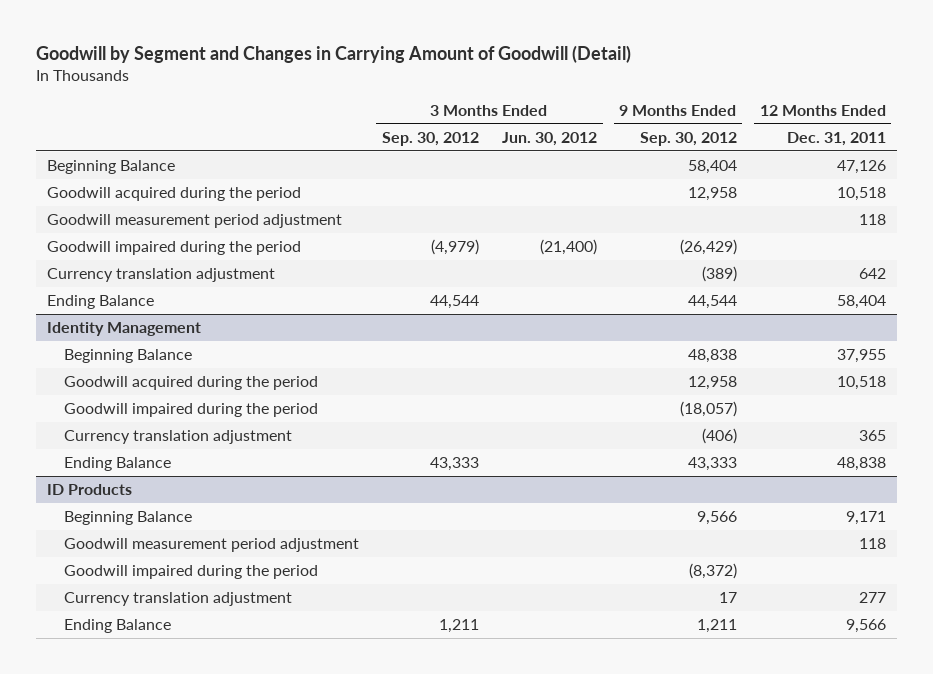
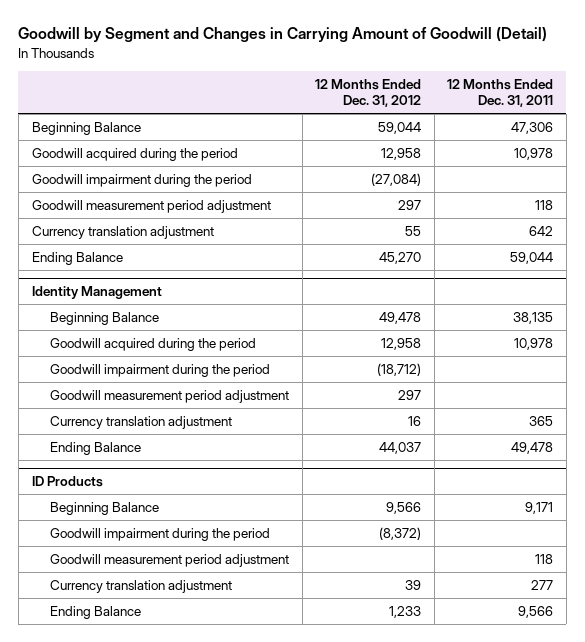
- | 3 Months Ended Sep. 30, 2012 | 3 Months Ended Jun. 30, 2012 | 9 Months Ended Sep. 30, 2012 | 12 Months Ended Dec. 31, 2011
+ | 12 Months Ended Dec. 31, 2012 | 12 Months Ended Dec. 31, 2011
- Beginning Balance | | | 58,404 | 47,126
- Goodwill acquired during the period | | | 12,958 | 10,518
+ Beginning Balance | 59,044 | 47,306
+ Goodwill acquired during the period | 12,958 | 10,978
+ Goodwill impairment during the period | (27,084) |
- Goodwill impaired during the period | (4,979) | (21,400) | (26,429) |
- Ending Balance | 44,544 | | 44,544 | 58,404
+ Ending Balance | 45,270 | 59,044
@ Identity Management
- Beginning Balance | | | 48,838 | 37,955
- Goodwill acquired during the period | | | 12,958 | 10,518
- Goodwill impaired during the period | | | (18,057) |
+ Beginning Balance | 49,478 | 38,135
+ Goodwill acquired during the period | 12,958 | 10,978
+ Goodwill impairment during the period | (18,712) |
+ Goodwill measurement period adjustment | 297 |
- Ending Balance | 43,333 | | 43,333 | 48,838
+ Ending Balance | 44,037 | 49,478
@ ID Products
+ Goodwill impairment during the period | (8,372) |
- Goodwill impaired during the period | | | (8,372) |

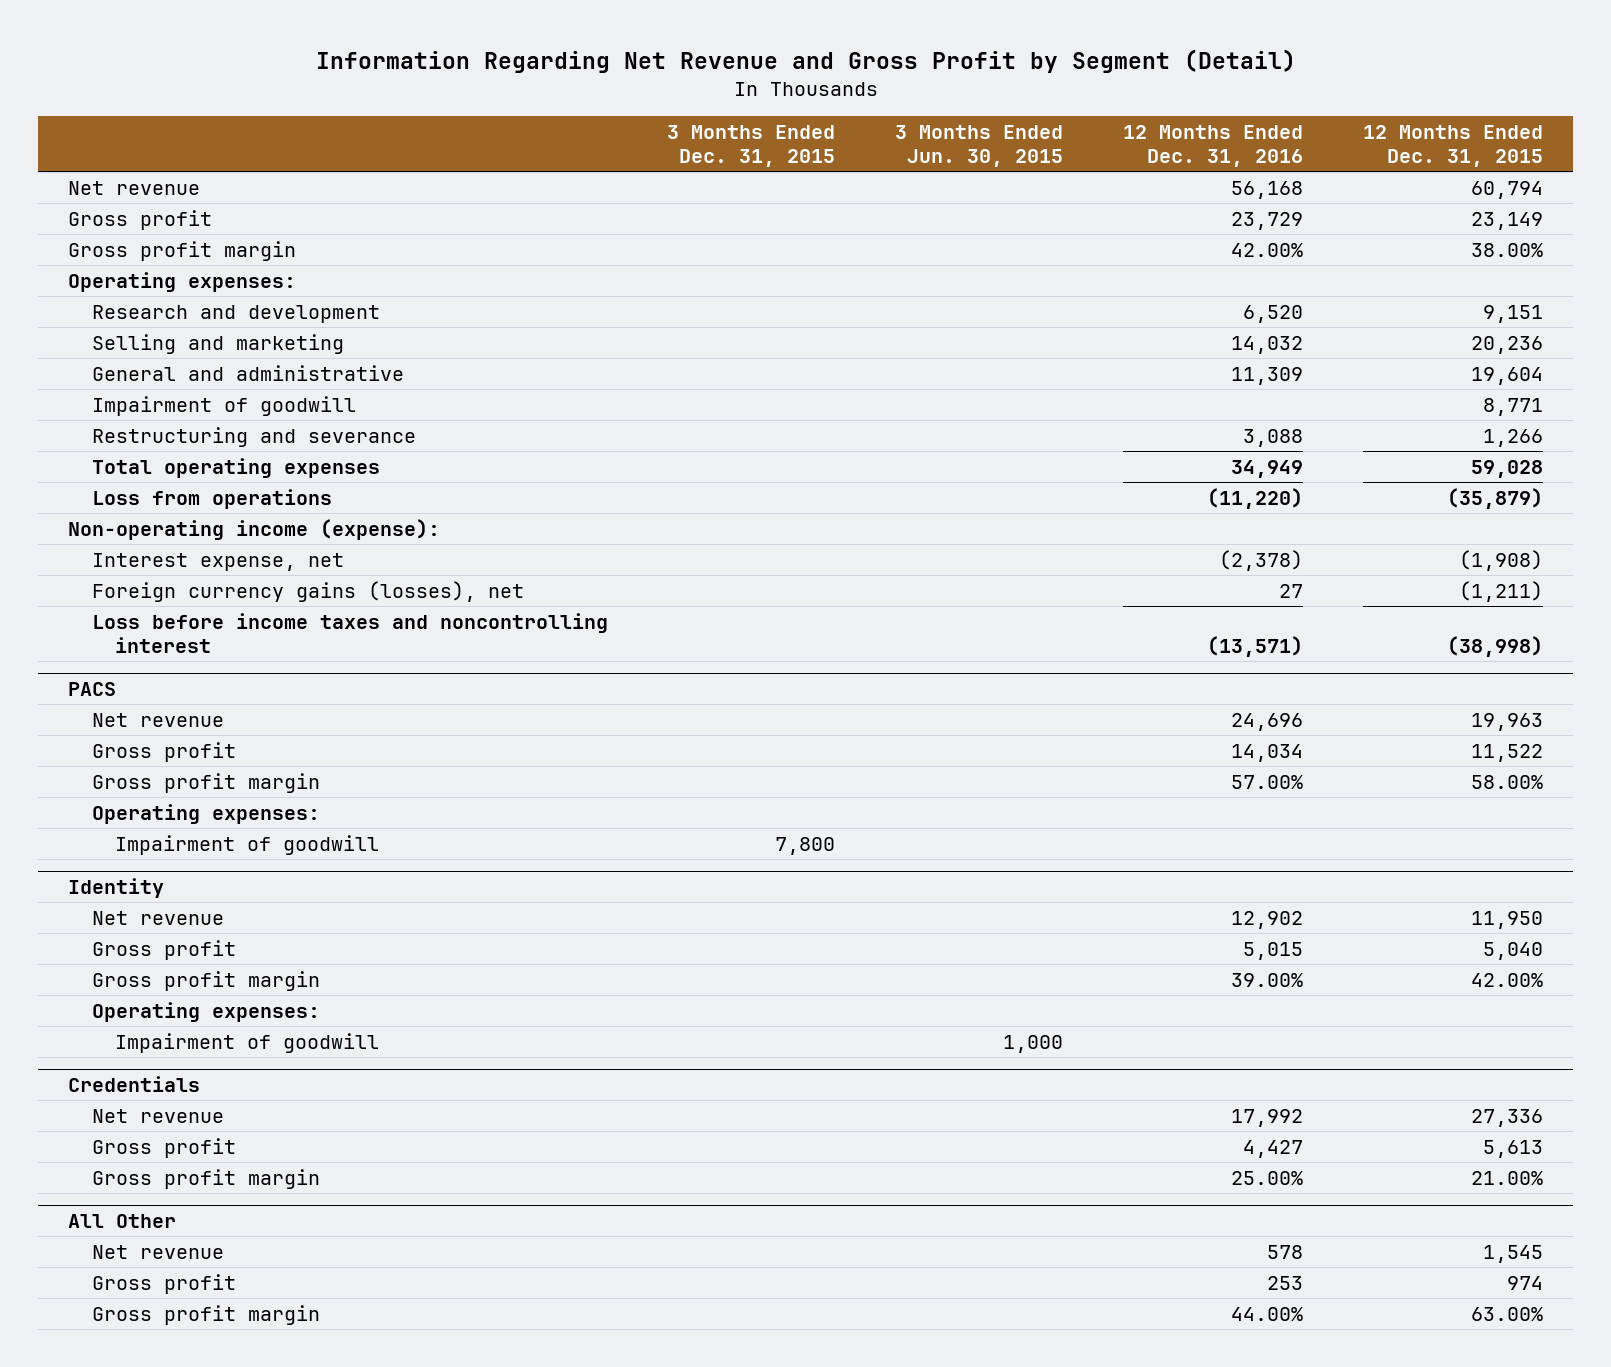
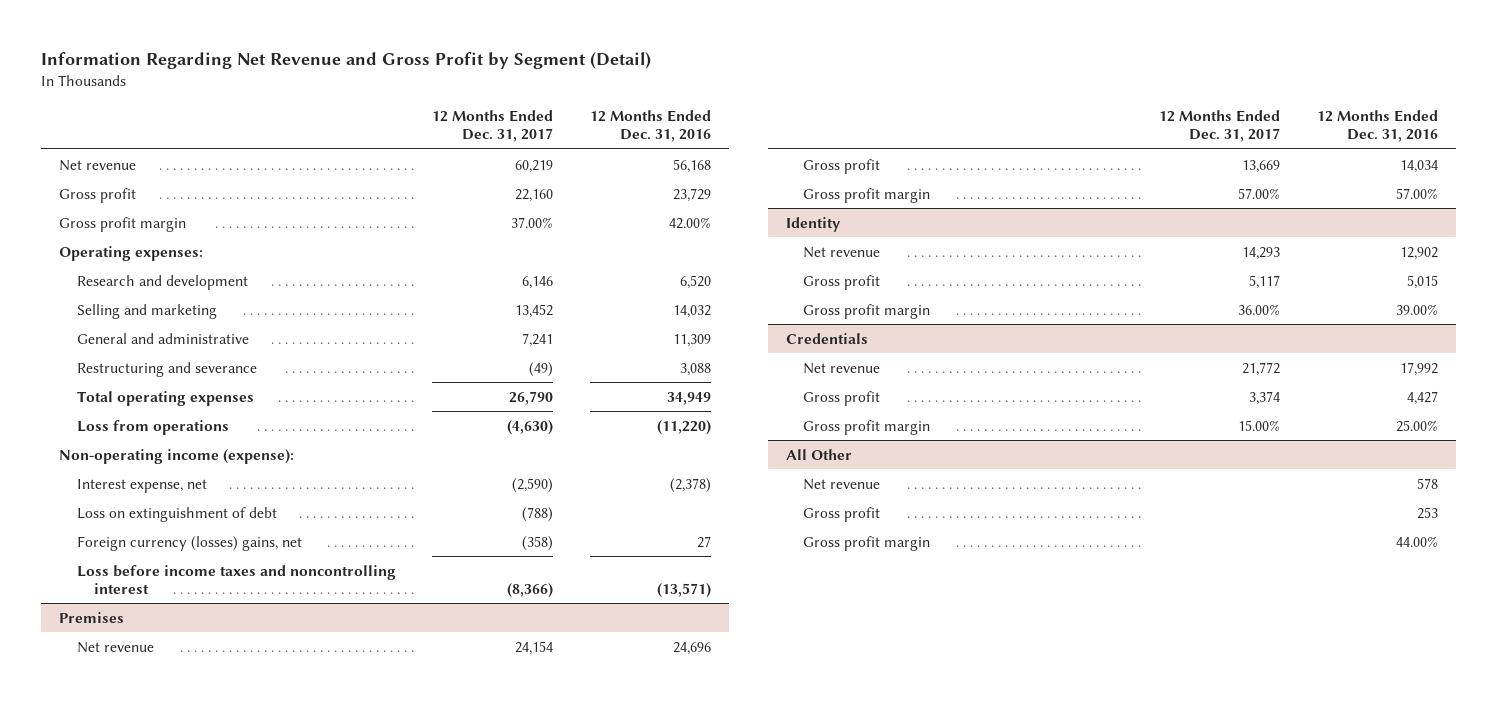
- | 3 Months Ended Dec. 31, 2015 | 3 Months Ended Jun. 30, 2015 | 12 Months Ended Dec. 31, 2016 | 12 Months Ended Dec. 31, 2015
+ | 12 Months Ended Dec. 31, 2017 | 12 Months Ended Dec. 31, 2016
- Impairment of goodwill | | | | 8,771
- Foreign currency gains (losses), net | | | 27 | (1,211)
+ Loss on extinguishment of debt | (788) |
+ Foreign currency (losses) gains, net | (358) | 27
- PACS
+ Premises
- Operating expenses:
- Impairment of goodwill | 7,800 | | |
@ Identity
- Operating expenses:
- Impairment of goodwill | | 1,000 | |

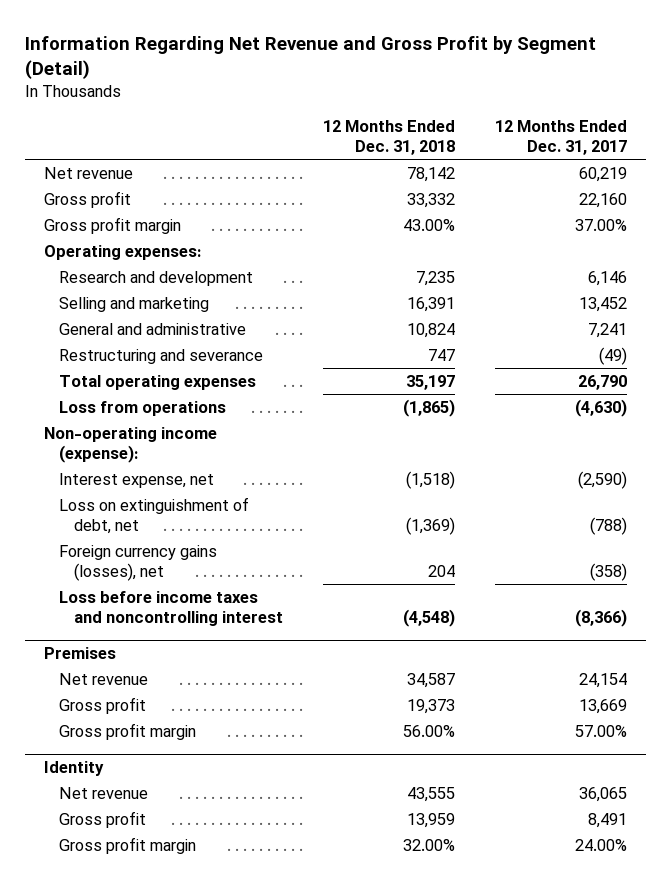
- | 12 Months Ended Dec. 31, 2017 | 12 Months Ended Dec. 31, 2016
+ | 12 Months Ended Dec. 31, 2018 | 12 Months Ended Dec. 31, 2017
- Loss on extinguishment of debt | (788) |
- Foreign currency (losses) gains, net | (358) | 27
+ Loss on extinguishment of debt, net | (1,369) | (788)
+ Foreign currency gains (losses), net | 204 | (358)
@ Identity
- Net revenue | 14,293 | 12,902
- Gross profit | 5,117 | 5,015
- Gross profit margin | 36.00% | 39.00%
- Credentials
- Net revenue | 21,772 | 17,992
- Gross profit | 3,374 | 4,427
- Gross profit margin | 15.00% | 25.00%
- All Other
- Net revenue | | 578
- Gross profit | | 253
- Gross profit margin | | 44.00%
@ Identity
+ Net revenue | 43,555 | 36,065
+ Gross profit | 13,959 | 8,491
+ Gross profit margin | 32.00% | 24.00%

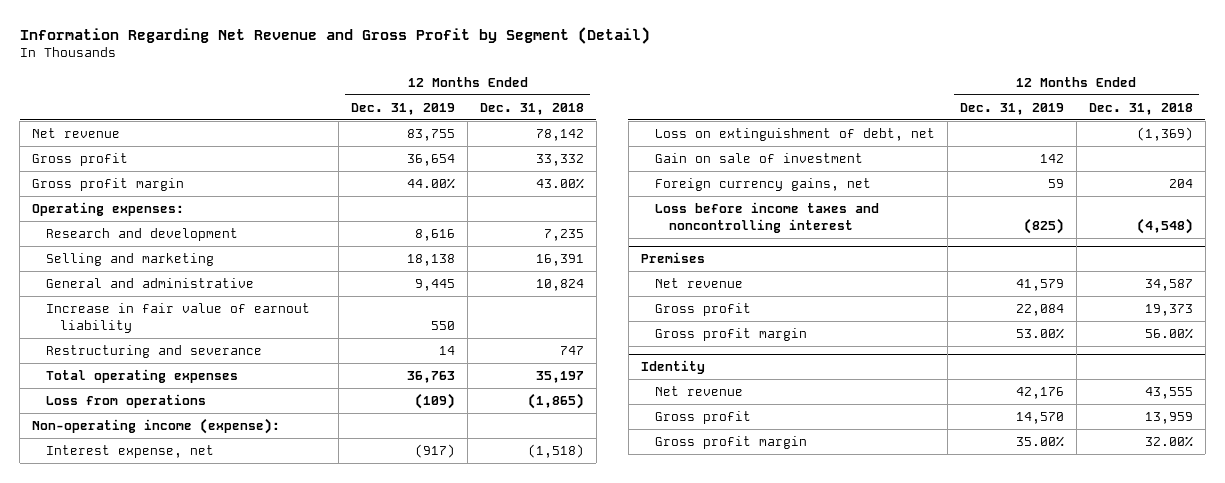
- | 12 Months Ended Dec. 31, 2018 | 12 Months Ended Dec. 31, 2017
+ | 12 Months Ended Dec. 31, 2019 | 12 Months Ended Dec. 31, 2018
+ Increase in fair value of earnout liability | 550 |
- Foreign currency gains (losses), net | 204 | (358)
+ Gain on sale of investment | 142 |
+ Foreign currency gains, net | 59 | 204

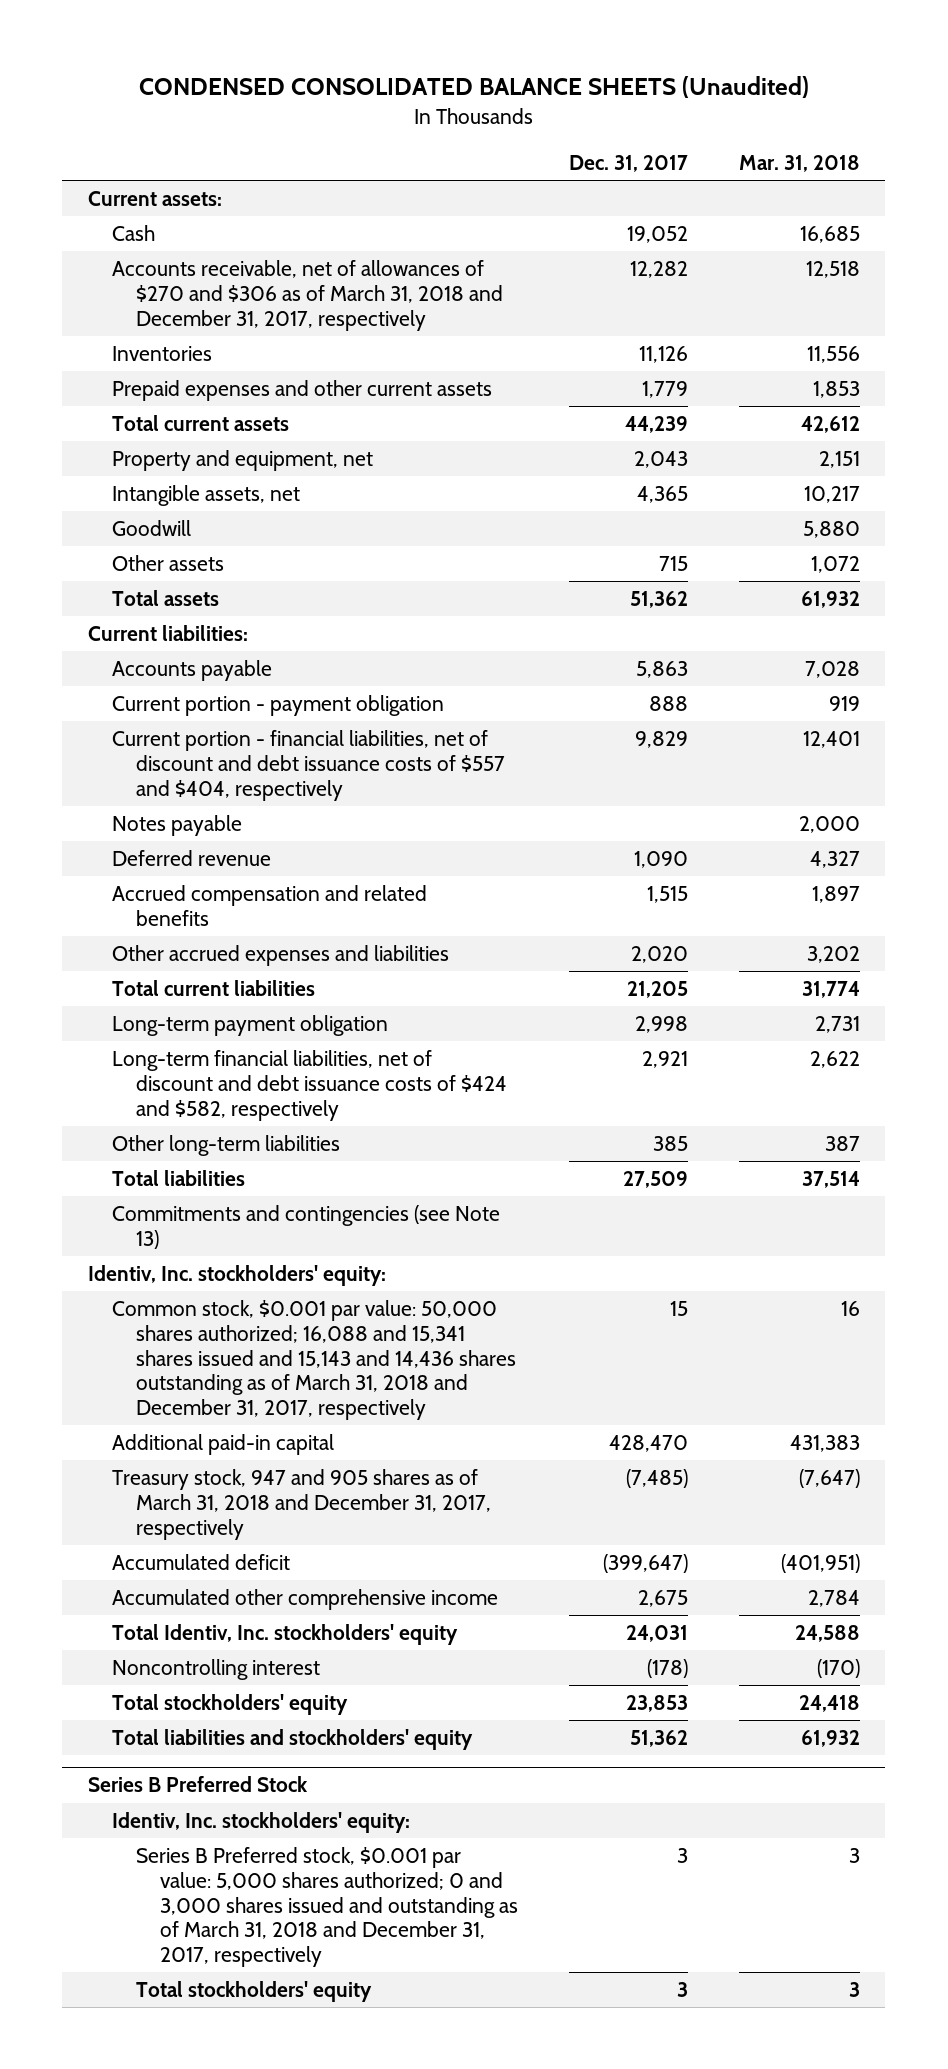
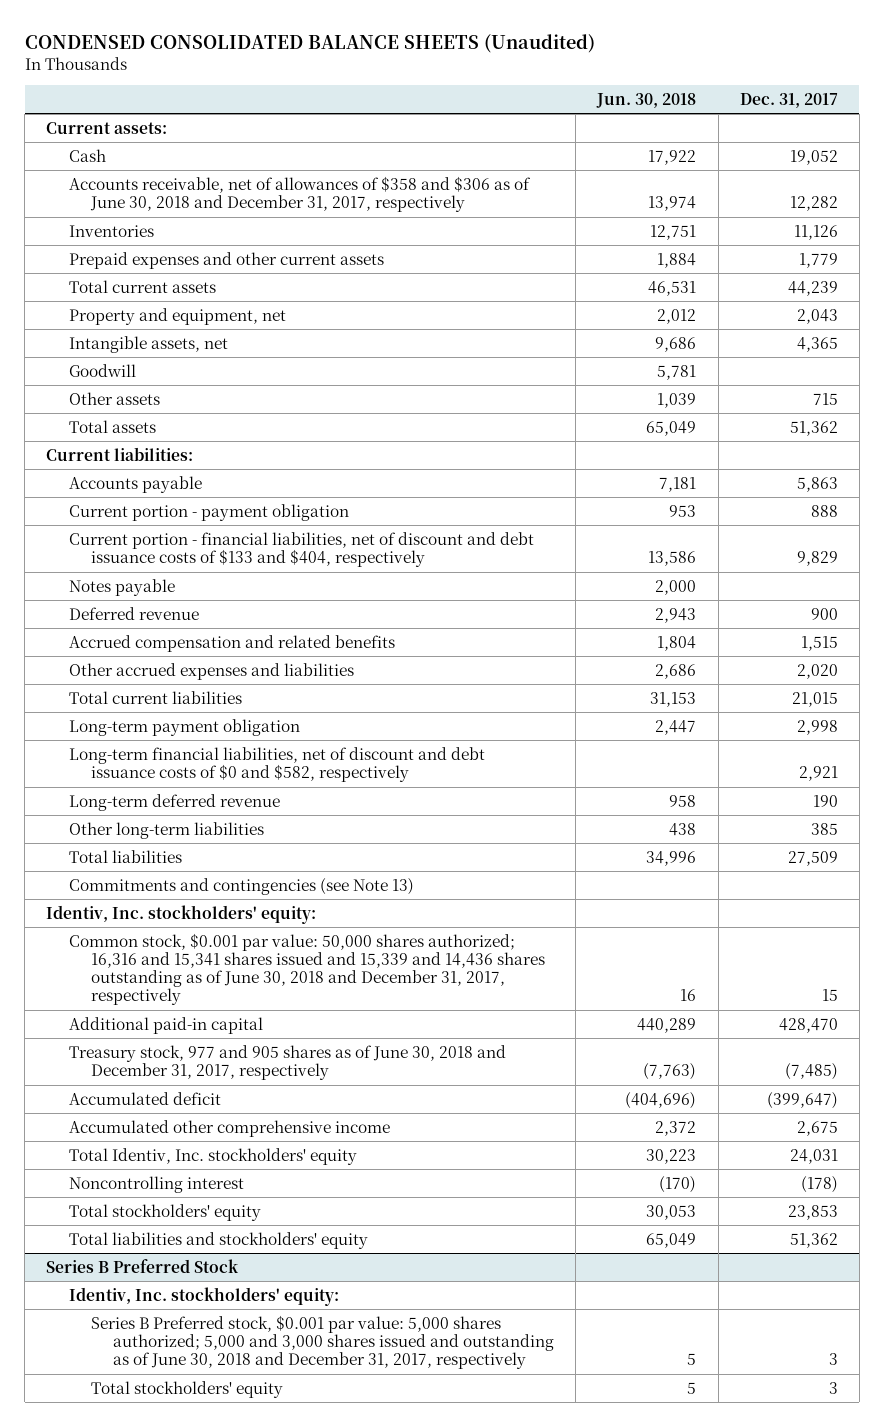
- | Dec. 31, 2017 | Mar. 31, 2018
+ | Jun. 30, 2018 | Dec. 31, 2017
- Accounts receivable, net of allowances of $270 and $306 as of March 31, 2018 and December 31, 2017, respectively | 12,282 | 12,518
+ Accounts receivable, net of allowances of $358 and $306 as of June 30, 2018 and December 31, 2017, respectively | 13,974 | 12,282
- Current portion - financial liabilities, net of discount and debt issuance costs of $557 and $404, respectively | 9,829 | 12,401
+ Current portion - financial liabilities, net of discount and debt issuance costs of $133 and $404, respectively | 13,586 | 9,829
- Deferred revenue | 1,090 | 4,327
+ Deferred revenue | 2,943 | 900
- Total current liabilities | 21,205 | 31,774
+ Total current liabilities | 31,153 | 21,015
- Long-term financial liabilities, net of discount and debt issuance costs of $424 and $582, respectively | 2,921 | 2,622
+ Long-term financial liabilities, net of discount and debt issuance costs of $0 and $582, respectively | | 2,921
+ Long-term deferred revenue | 958 | 190
- Common stock, $0.001 par value: 50,000 shares authorized; 16,088 and 15,341 shares issued and 15,143 and 14,436 shares outstanding as of March 31, 2018 and December 31, 2017, respectively | 15 | 16
+ Common stock, $0.001 par value: 50,000 shares authorized; 16,316 and 15,341 shares issued and 15,339 and 14,436 shares outstanding as of June 30, 2018 and December 31, 2017, respectively | 16 | 15
- Treasury stock, 947 and 905 shares as of March 31, 2018 and December 31, 2017, respectively | (7,485) | (7,647)
+ Treasury stock, 977 and 905 shares as of June 30, 2018 and December 31, 2017, respectively | (7,763) | (7,485)
@ Series B Preferred Stock
- Series B Preferred stock, $0.001 par value: 5,000 shares authorized; 0 and 3,000 shares issued and outstanding as of March 31, 2018 and December 31, 2017, respectively | 3 | 3
+ Series B Preferred stock, $0.001 par value: 5,000 shares authorized; 5,000 and 3,000 shares issued and outstanding as of June 30, 2018 and December 31, 2017, respectively | 5 | 3

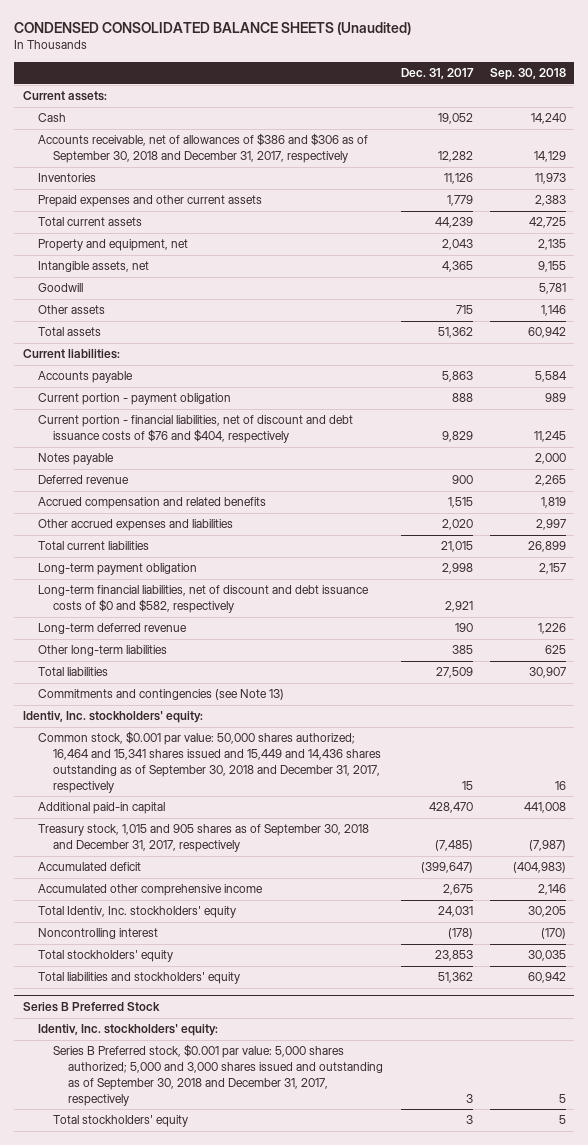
- | Jun. 30, 2018 | Dec. 31, 2017
+ | Dec. 31, 2017 | Sep. 30, 2018
- Accounts receivable, net of allowances of $358 and $306 as of June 30, 2018 and December 31, 2017, respectively | 13,974 | 12,282
+ Accounts receivable, net of allowances of $386 and $306 as of September 30, 2018 and December 31, 2017, respectively | 12,282 | 14,129
- Current portion - financial liabilities, net of discount and debt issuance costs of $133 and $404, respectively | 13,586 | 9,829
+ Current portion - financial liabilities, net of discount and debt issuance costs of $76 and $404, respectively | 9,829 | 11,245
- Common stock, $0.001 par value: 50,000 shares authorized; 16,316 and 15,341 shares issued and 15,339 and 14,436 shares outstanding as of June 30, 2018 and December 31, 2017, respectively | 16 | 15
+ Common stock, $0.001 par value: 50,000 shares authorized; 16,464 and 15,341 shares issued and 15,449 and 14,436 shares outstanding as of September 30, 2018 and December 31, 2017, respectively | 15 | 16
- Treasury stock, 977 and 905 shares as of June 30, 2018 and December 31, 2017, respectively | (7,763) | (7,485)
+ Treasury stock, 1,015 and 905 shares as of September 30, 2018 and December 31, 2017, respectively | (7,485) | (7,987)
@ Series B Preferred Stock
- Series B Preferred stock, $0.001 par value: 5,000 shares authorized; 5,000 and 3,000 shares issued and outstanding as of June 30, 2018 and December 31, 2017, respectively | 5 | 3
+ Series B Preferred stock, $0.001 par value: 5,000 shares authorized; 5,000 and 3,000 shares issued and outstanding as of September 30, 2018 and December 31, 2017, respectively | 3 | 5

